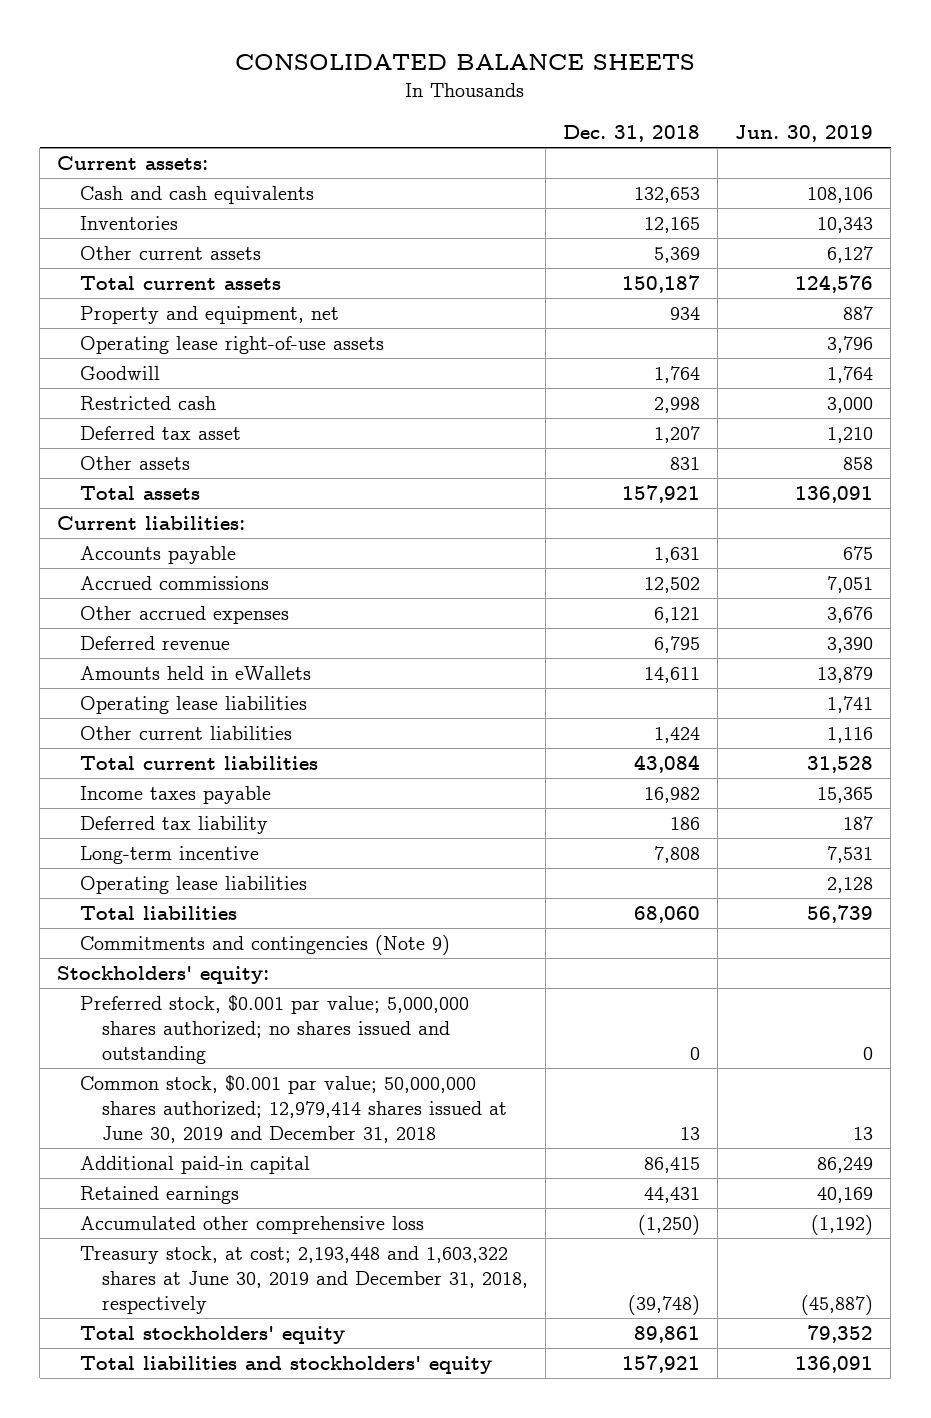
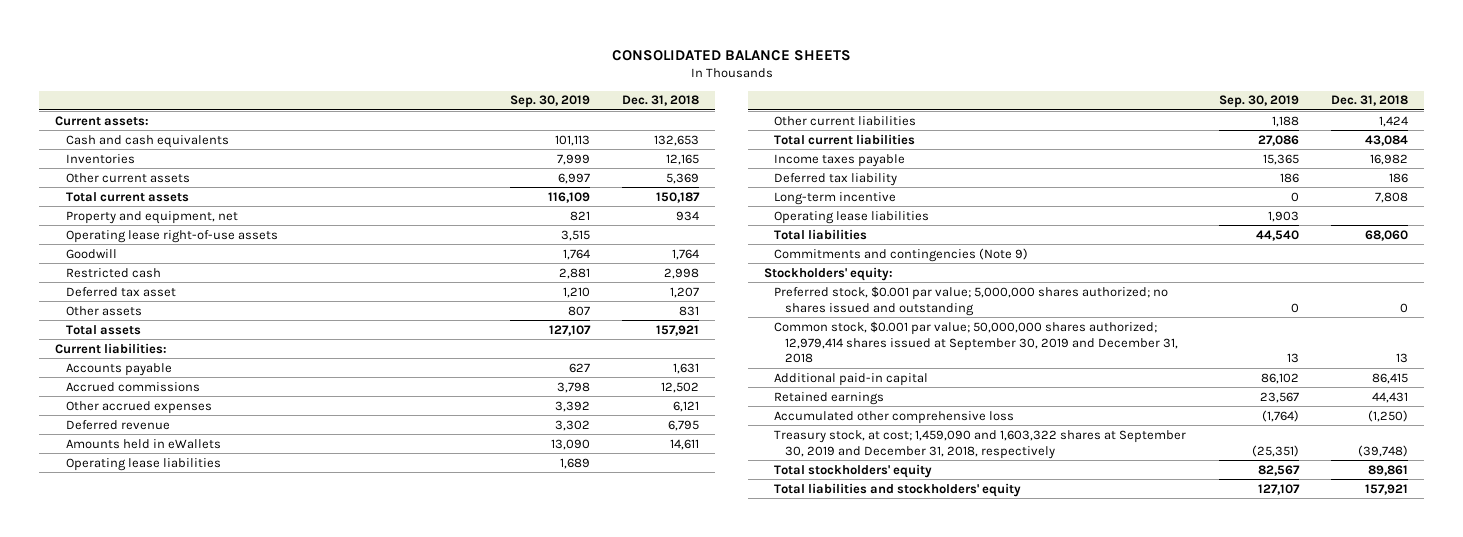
- | Dec. 31, 2018 | Jun. 30, 2019
+ | Sep. 30, 2019 | Dec. 31, 2018
- Common stock, $0.001 par value; 50,000,000 shares authorized; 12,979,414 shares issued at June 30, 2019 and December 31, 2018 | 13 | 13
+ Common stock, $0.001 par value; 50,000,000 shares authorized; 12,979,414 shares issued at September 30, 2019 and December 31, 2018 | 13 | 13
- Treasury stock, at cost; 2,193,448 and 1,603,322 shares at June 30, 2019 and December 31, 2018, respectively | (39,748) | (45,887)
+ Treasury stock, at cost; 1,459,090 and 1,603,322 shares at September 30, 2019 and December 31, 2018, respectively | (25,351) | (39,748)

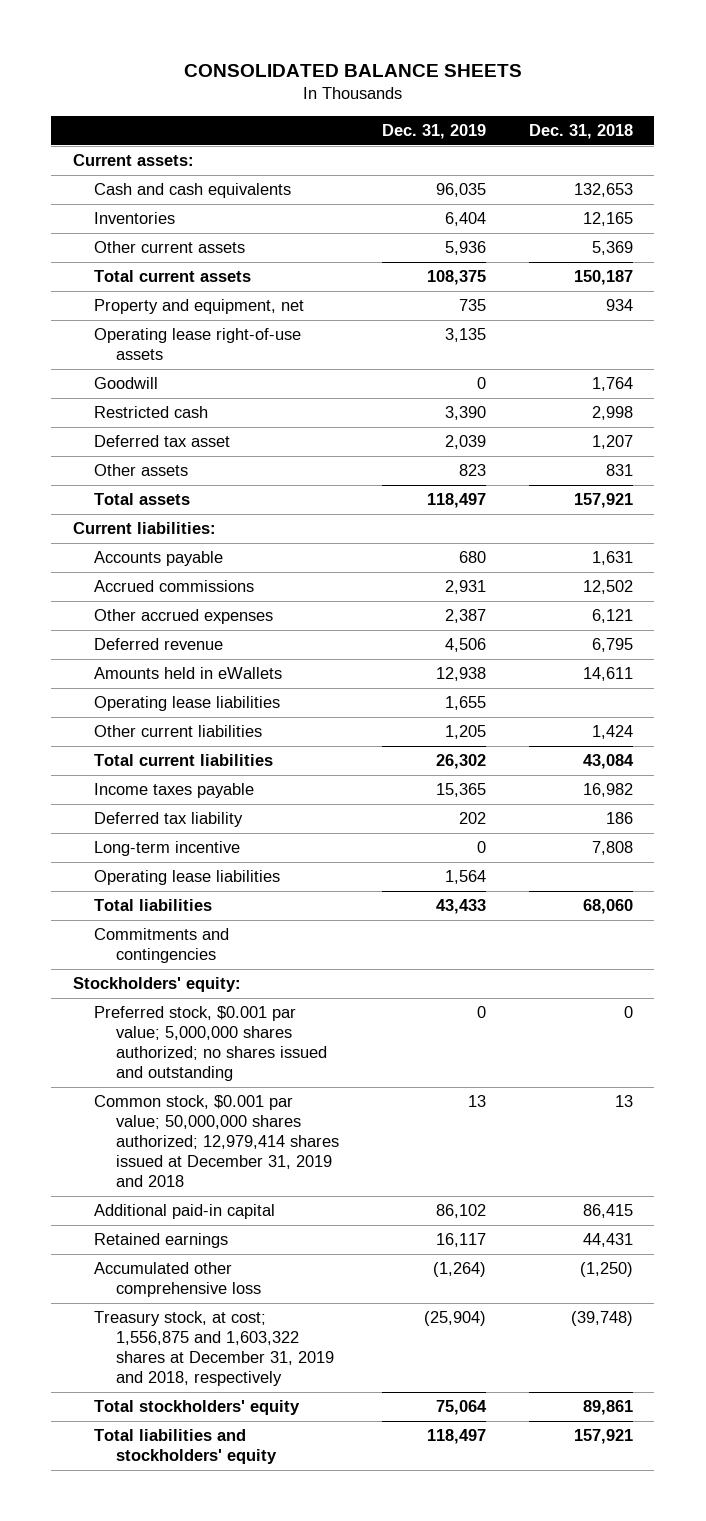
- | Sep. 30, 2019 | Dec. 31, 2018
+ | Dec. 31, 2019 | Dec. 31, 2018
- Commitments and contingencies (Note 9)
+ Commitments and contingencies
- Common stock, $0.001 par value; 50,000,000 shares authorized; 12,979,414 shares issued at September 30, 2019 and December 31, 2018 | 13 | 13
+ Common stock, $0.001 par value; 50,000,000 shares authorized; 12,979,414 shares issued at December 31, 2019 and 2018 | 13 | 13
- Treasury stock, at cost; 1,459,090 and 1,603,322 shares at September 30, 2019 and December 31, 2018, respectively | (25,351) | (39,748)
+ Treasury stock, at cost; 1,556,875 and 1,603,322 shares at December 31, 2019 and 2018, respectively | (25,904) | (39,748)

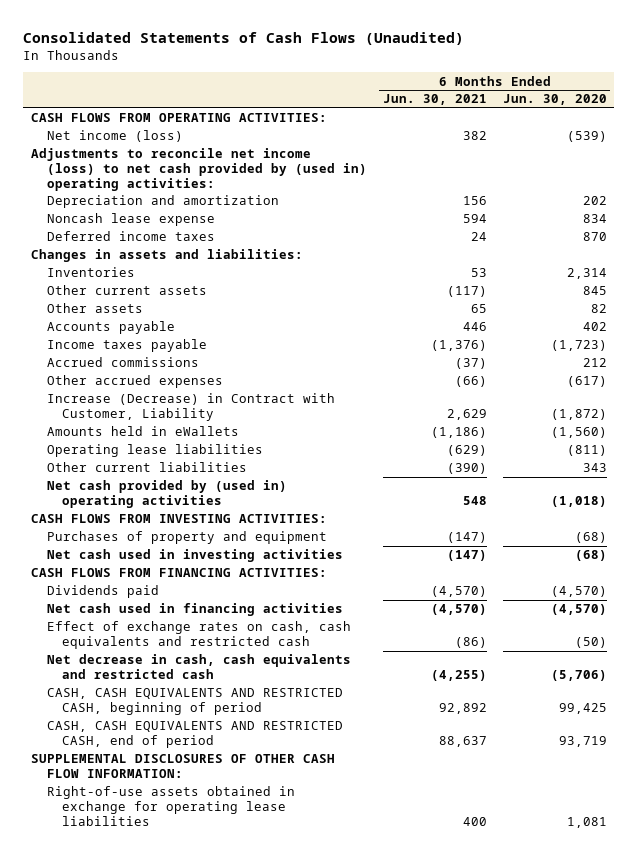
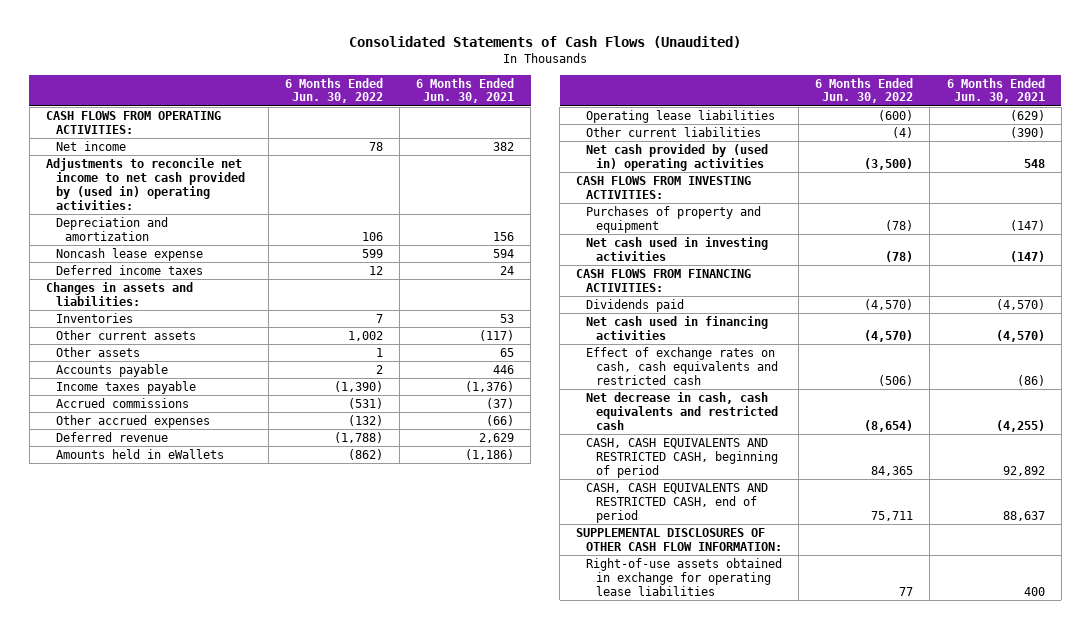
- | 6 Months Ended Jun. 30, 2021 | 6 Months Ended Jun. 30, 2020
+ | 6 Months Ended Jun. 30, 2022 | 6 Months Ended Jun. 30, 2021
- Net income (loss) | 382 | (539)
- Adjustments to reconcile net income (loss) to net cash provided by (used in) operating activities:
+ Net income | 78 | 382
+ Adjustments to reconcile net income to net cash provided by (used in) operating activities:
- Increase (Decrease) in Contract with Customer, Liability | 2,629 | (1,872)
+ Deferred revenue | (1,788) | 2,629

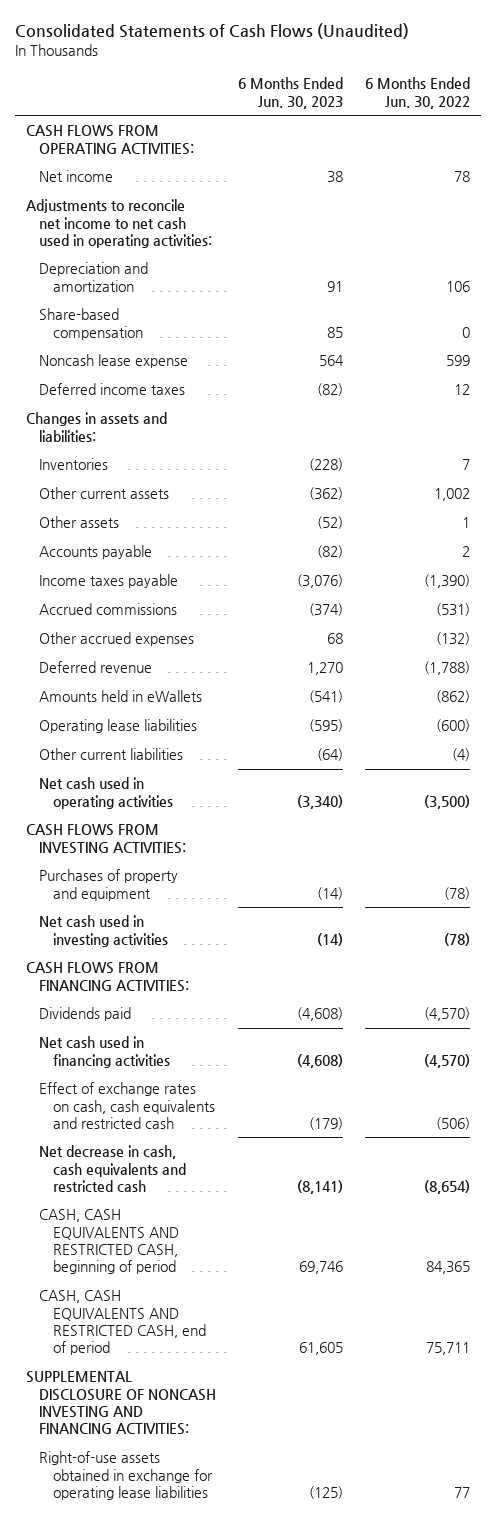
- | 6 Months Ended Jun. 30, 2022 | 6 Months Ended Jun. 30, 2021
+ | 6 Months Ended Jun. 30, 2023 | 6 Months Ended Jun. 30, 2022
- Adjustments to reconcile net income to net cash provided by (used in) operating activities:
+ Adjustments to reconcile net income to net cash used in operating activities:
+ Share-based compensation | 85 | 0
- Net cash provided by (used in) operating activities | (3,500) | 548
+ Net cash used in operating activities | (3,340) | (3,500)
- SUPPLEMENTAL DISCLOSURES OF OTHER CASH FLOW INFORMATION:
+ SUPPLEMENTAL DISCLOSURE OF NONCASH INVESTING AND FINANCING ACTIVITIES:

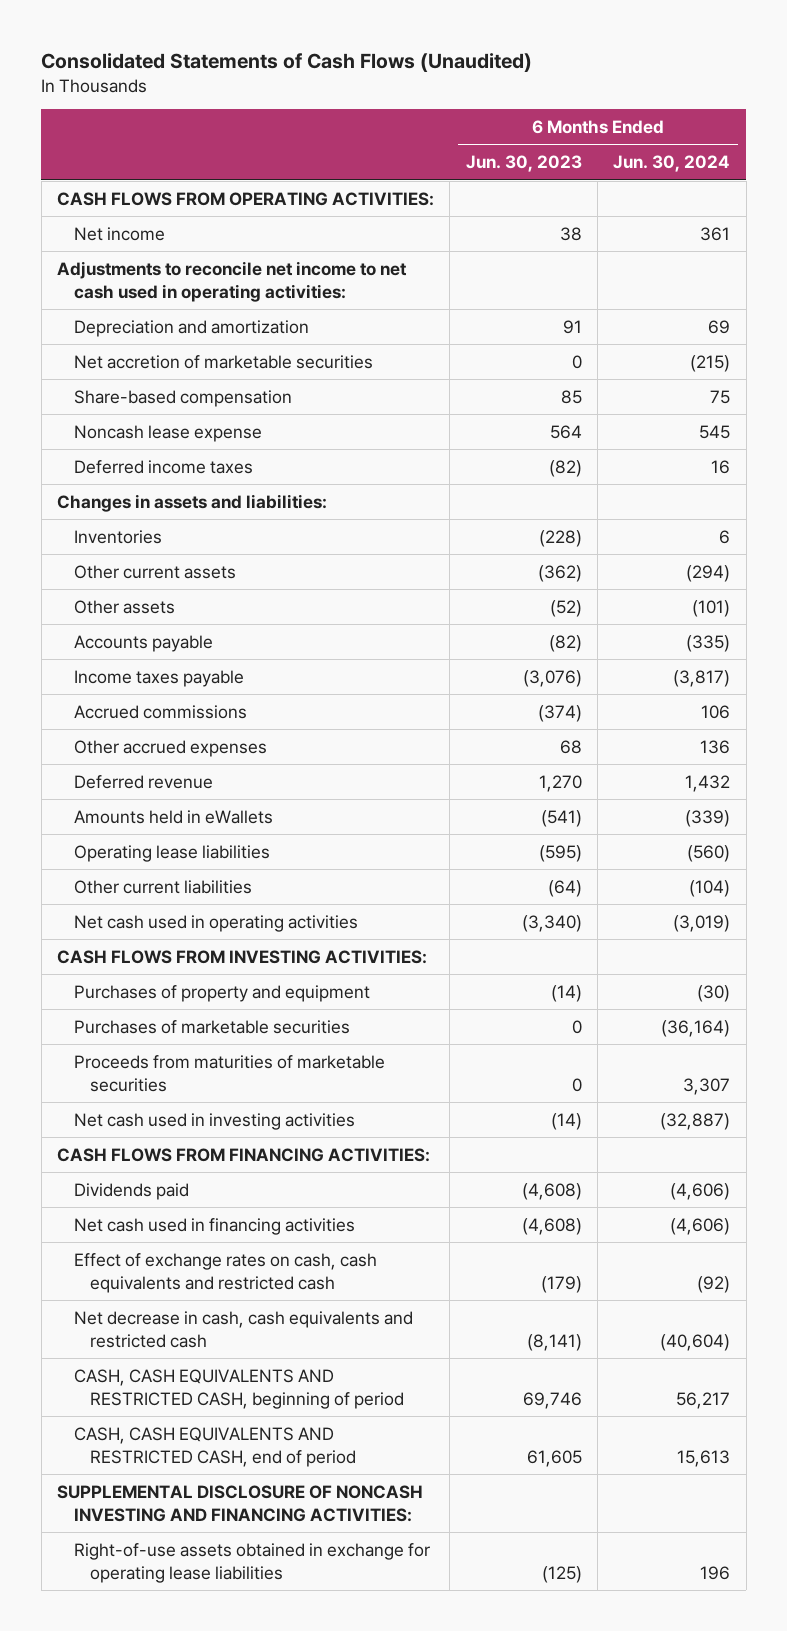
- | 6 Months Ended Jun. 30, 2023 | 6 Months Ended Jun. 30, 2022
+ | 6 Months Ended Jun. 30, 2023 | 6 Months Ended Jun. 30, 2024
+ Net accretion of marketable securities | 0 | (215)
+ Purchases of marketable securities | 0 | (36,164)
+ Proceeds from maturities of marketable securities | 0 | 3,307

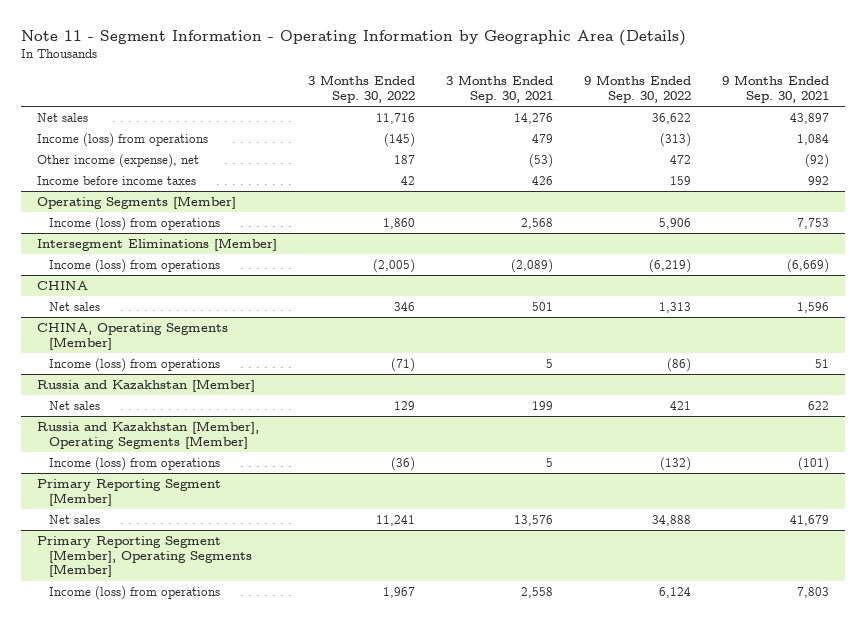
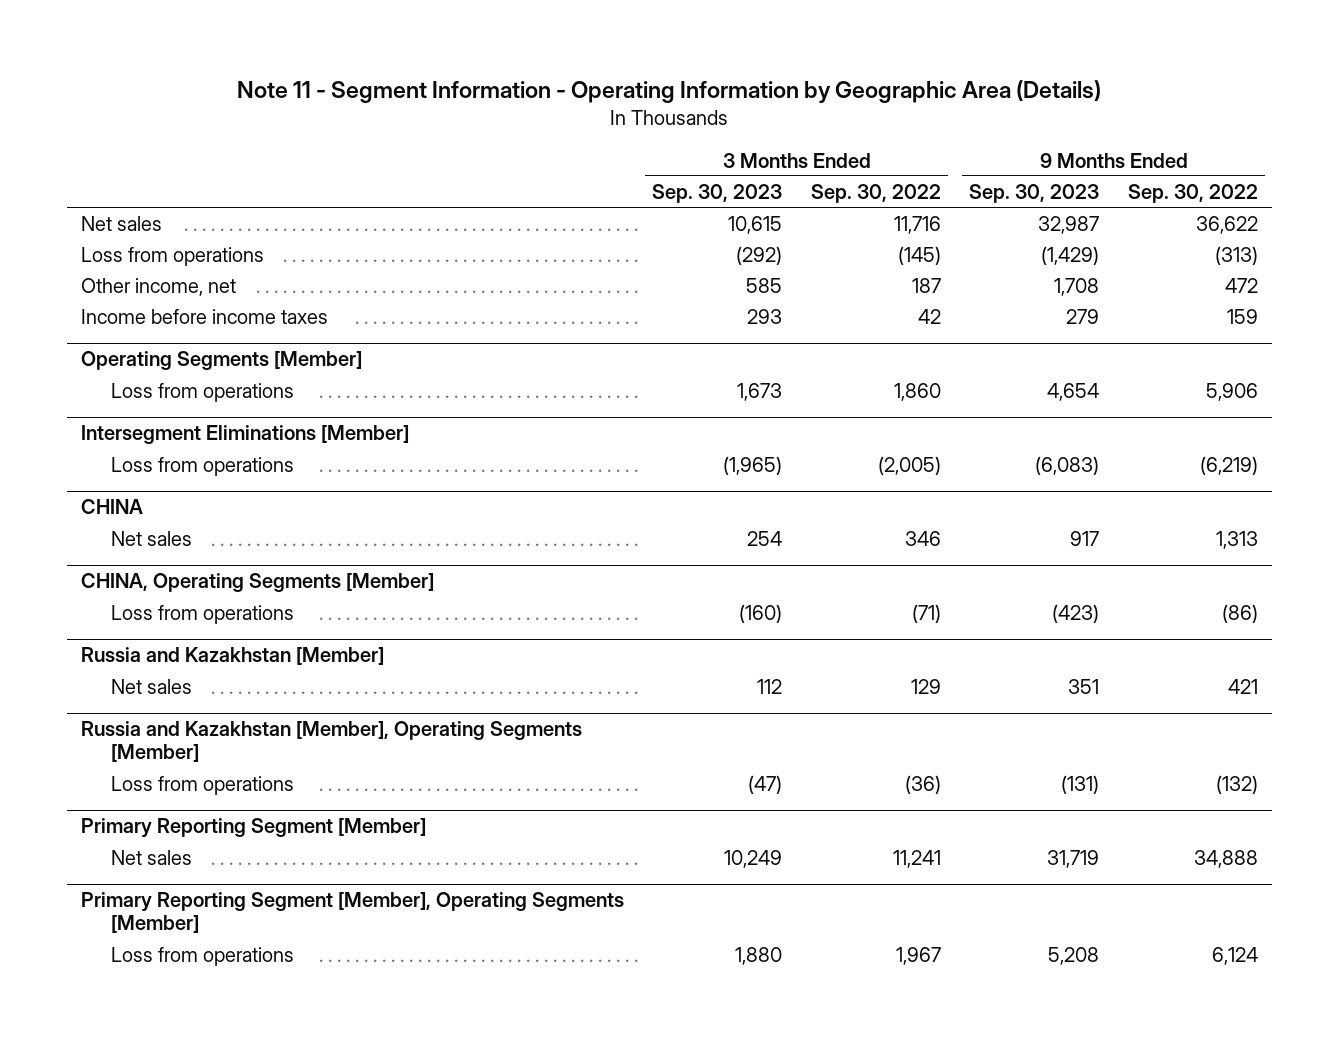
- | 3 Months Ended Sep. 30, 2022 | 3 Months Ended Sep. 30, 2021 | 9 Months Ended Sep. 30, 2022 | 9 Months Ended Sep. 30, 2021
+ | 3 Months Ended Sep. 30, 2023 | 3 Months Ended Sep. 30, 2022 | 9 Months Ended Sep. 30, 2023 | 9 Months Ended Sep. 30, 2022
- Income (loss) from operations | (145) | 479 | (313) | 1,084
- Other income (expense), net | 187 | (53) | 472 | (92)
+ Loss from operations | (292) | (145) | (1,429) | (313)
+ Other income, net | 585 | 187 | 1,708 | 472
@ Operating Segments [Member]
- Income (loss) from operations | 1,860 | 2,568 | 5,906 | 7,753
+ Loss from operations | 1,673 | 1,860 | 4,654 | 5,906
@ Intersegment Eliminations [Member]
- Income (loss) from operations | (2,005) | (2,089) | (6,219) | (6,669)
+ Loss from operations | (1,965) | (2,005) | (6,083) | (6,219)
@ CHINA, Operating Segments [Member]
- Income (loss) from operations | (71) | 5 | (86) | 51
+ Loss from operations | (160) | (71) | (423) | (86)
@ Russia and Kazakhstan [Member], Operating Segments [Member]
- Income (loss) from operations | (36) | 5 | (132) | (101)
+ Loss from operations | (47) | (36) | (131) | (132)
@ Primary Reporting Segment [Member], Operating Segments [Member]
- Income (loss) from operations | 1,967 | 2,558 | 6,124 | 7,803
+ Loss from operations | 1,880 | 1,967 | 5,208 | 6,124

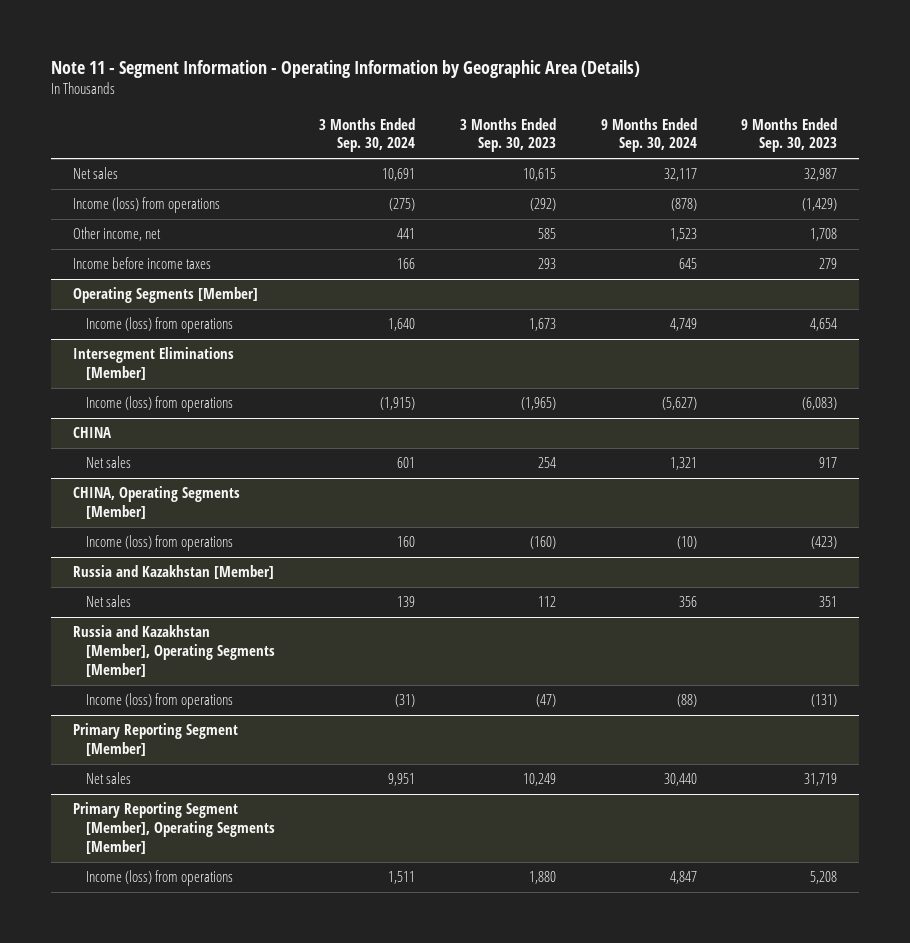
- | 3 Months Ended Sep. 30, 2023 | 3 Months Ended Sep. 30, 2022 | 9 Months Ended Sep. 30, 2023 | 9 Months Ended Sep. 30, 2022
+ | 3 Months Ended Sep. 30, 2024 | 3 Months Ended Sep. 30, 2023 | 9 Months Ended Sep. 30, 2024 | 9 Months Ended Sep. 30, 2023
- Loss from operations | (292) | (145) | (1,429) | (313)
+ Income (loss) from operations | (275) | (292) | (878) | (1,429)
@ Operating Segments [Member]
- Loss from operations | 1,673 | 1,860 | 4,654 | 5,906
+ Income (loss) from operations | 1,640 | 1,673 | 4,749 | 4,654
@ Intersegment Eliminations [Member]
- Loss from operations | (1,965) | (2,005) | (6,083) | (6,219)
+ Income (loss) from operations | (1,915) | (1,965) | (5,627) | (6,083)
@ CHINA, Operating Segments [Member]
- Loss from operations | (160) | (71) | (423) | (86)
+ Income (loss) from operations | 160 | (160) | (10) | (423)
@ Russia and Kazakhstan [Member], Operating Segments [Member]
- Loss from operations | (47) | (36) | (131) | (132)
+ Income (loss) from operations | (31) | (47) | (88) | (131)
@ Primary Reporting Segment [Member], Operating Segments [Member]
- Loss from operations | 1,880 | 1,967 | 5,208 | 6,124
+ Income (loss) from operations | 1,511 | 1,880 | 4,847 | 5,208

